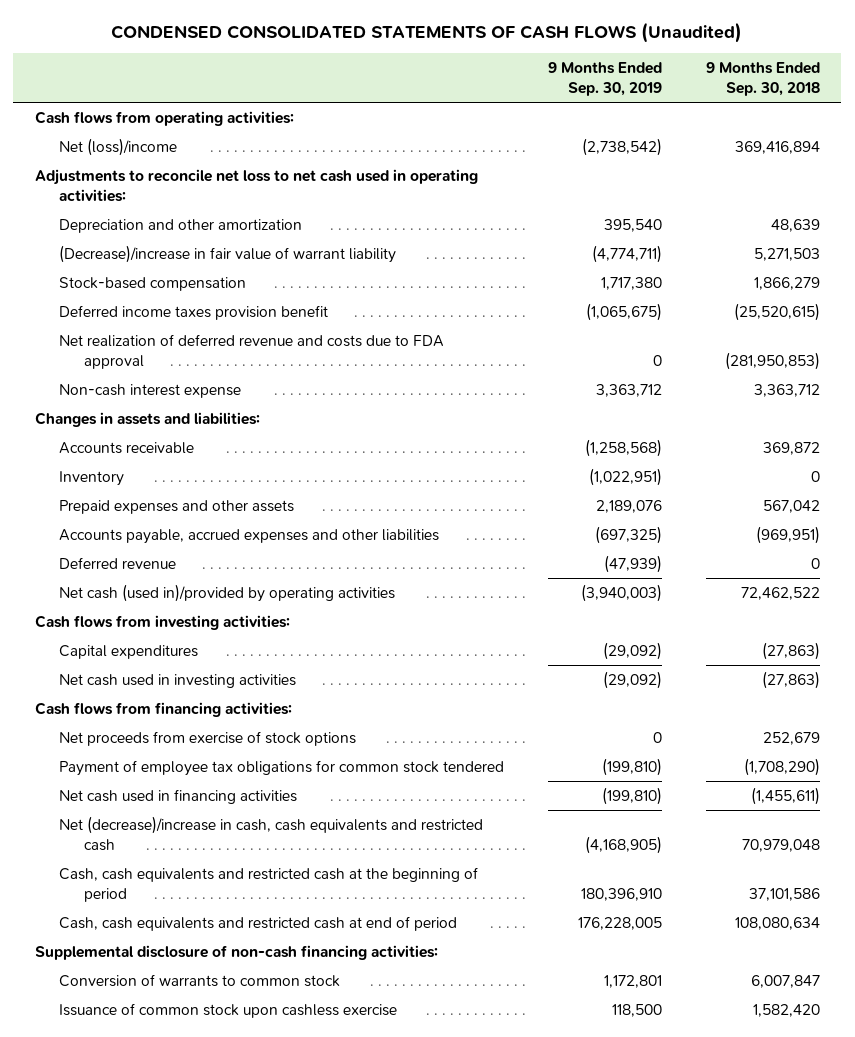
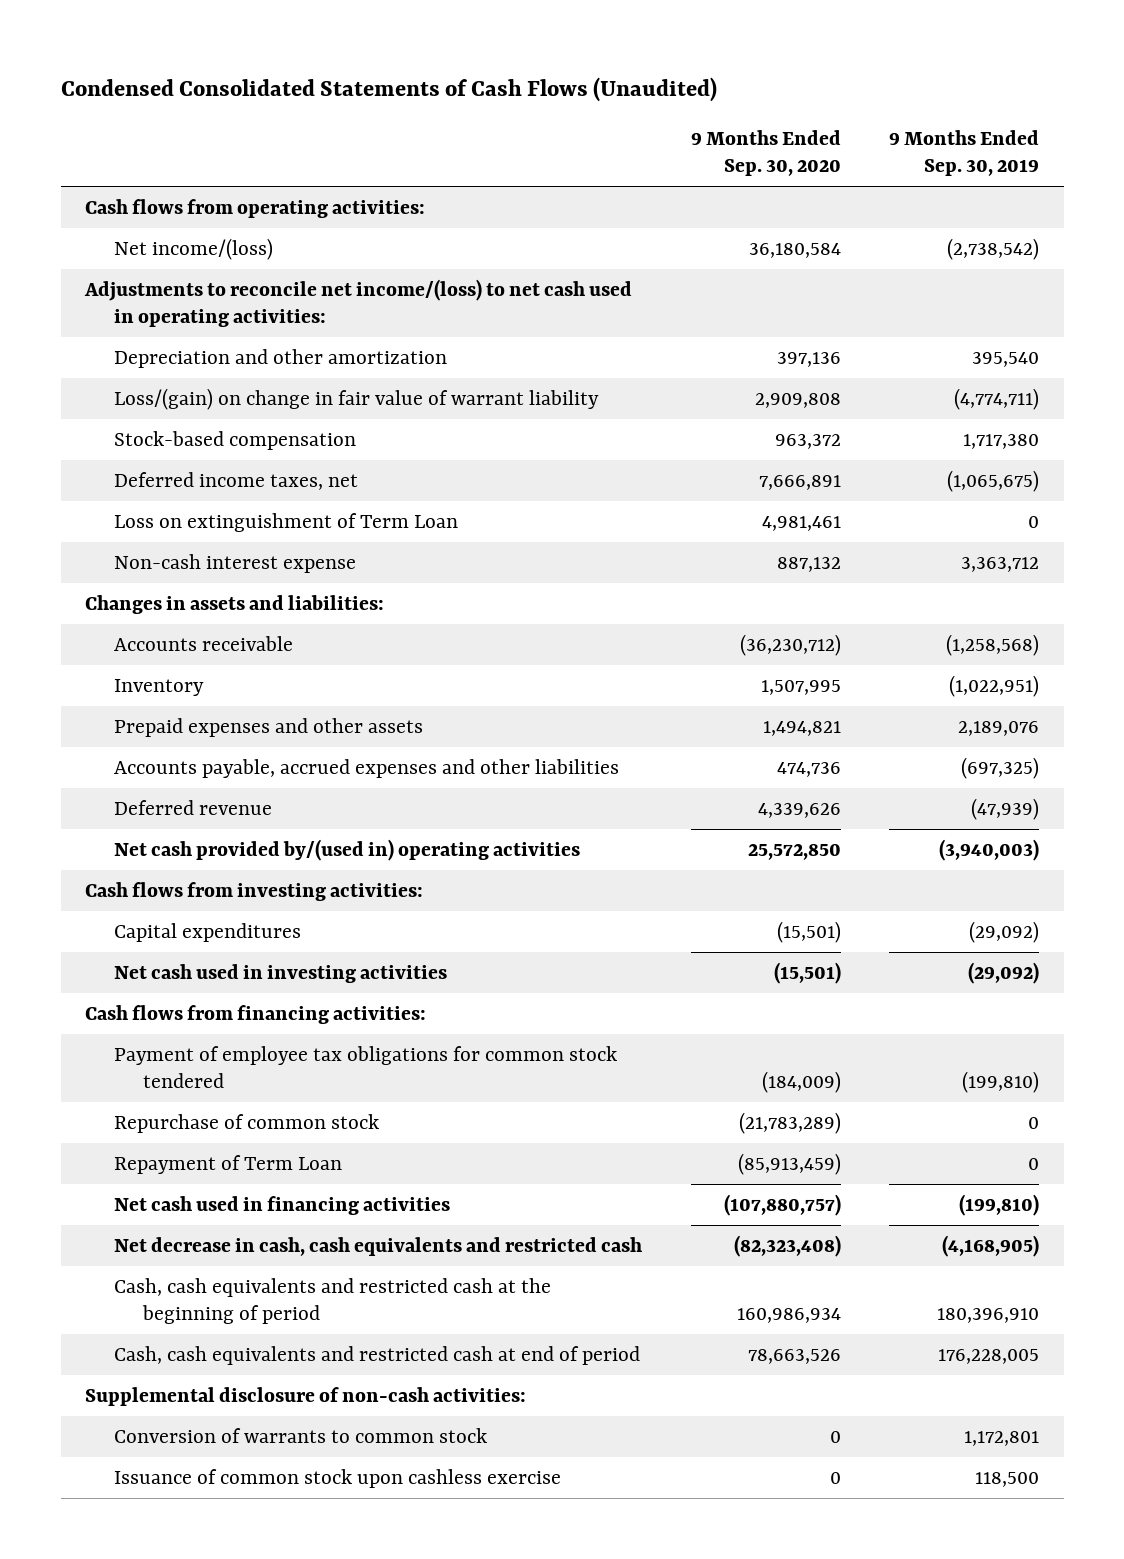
- CONDENSED CONSOLIDATED STATEMENTS OF CASH FLOWS (Unaudited)
+ Condensed Consolidated Statements of Cash Flows (Unaudited)
- | 9 Months Ended Sep. 30, 2019 | 9 Months Ended Sep. 30, 2018
+ | 9 Months Ended Sep. 30, 2020 | 9 Months Ended Sep. 30, 2019
- Net (loss)/income | (2,738,542) | 369,416,894
- Adjustments to reconcile net loss to net cash used in operating activities:
+ Net income/(loss) | 36,180,584 | (2,738,542)
+ Adjustments to reconcile net income/(loss) to net cash used in operating activities:
- (Decrease)/increase in fair value of warrant liability | (4,774,711) | 5,271,503
+ Loss/(gain) on change in fair value of warrant liability | 2,909,808 | (4,774,711)
- Deferred income taxes provision benefit | (1,065,675) | (25,520,615)
- Net realization of deferred revenue and costs due to FDA approval | 0 | (281,950,853)
+ Deferred income taxes, net | 7,666,891 | (1,065,675)
+ Loss on extinguishment of Term Loan | 4,981,461 | 0
- Net cash (used in)/provided by operating activities | (3,940,003) | 72,462,522
+ Net cash provided by/(used in) operating activities | 25,572,850 | (3,940,003)
- Net proceeds from exercise of stock options | 0 | 252,679
+ Repurchase of common stock | (21,783,289) | 0
+ Repayment of Term Loan | (85,913,459) | 0
- Net (decrease)/increase in cash, cash equivalents and restricted cash | (4,168,905) | 70,979,048
+ Net decrease in cash, cash equivalents and restricted cash | (82,323,408) | (4,168,905)
- Supplemental disclosure of non-cash financing activities:
+ Supplemental disclosure of non-cash activities:

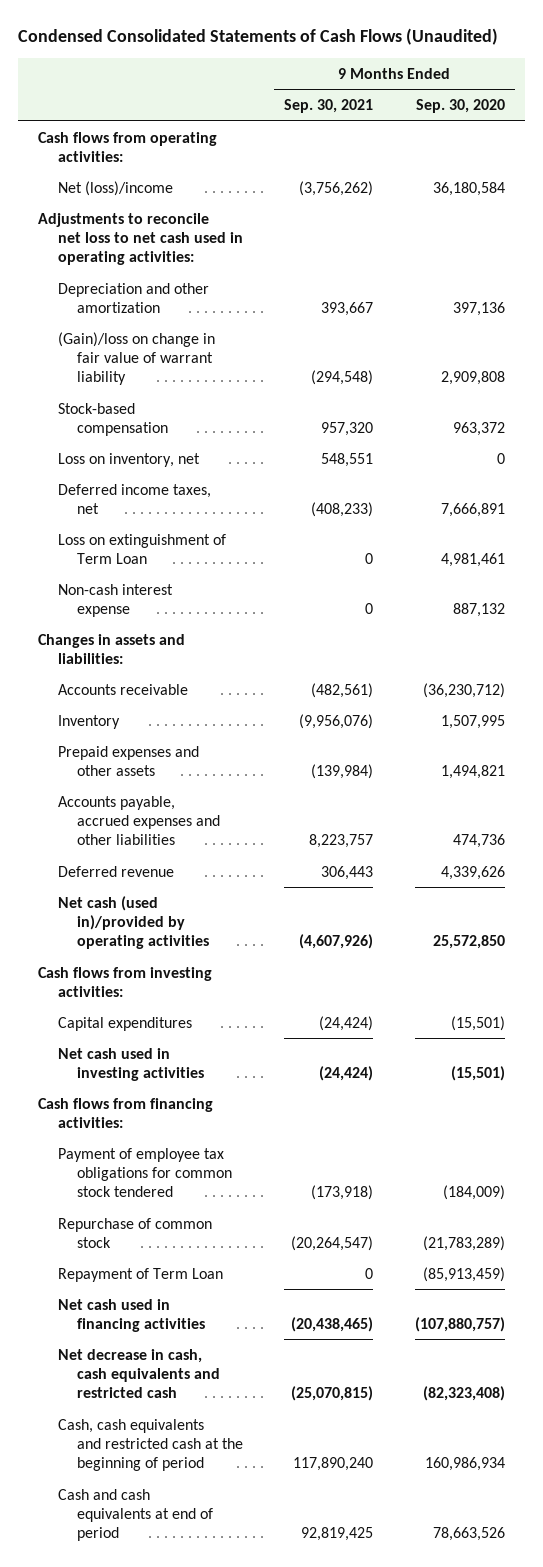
- | 9 Months Ended Sep. 30, 2020 | 9 Months Ended Sep. 30, 2019
+ | 9 Months Ended Sep. 30, 2021 | 9 Months Ended Sep. 30, 2020
- Net income/(loss) | 36,180,584 | (2,738,542)
- Adjustments to reconcile net income/(loss) to net cash used in operating activities:
+ Net (loss)/income | (3,756,262) | 36,180,584
+ Adjustments to reconcile net loss to net cash used in operating activities:
- Loss/(gain) on change in fair value of warrant liability | 2,909,808 | (4,774,711)
+ (Gain)/loss on change in fair value of warrant liability | (294,548) | 2,909,808
+ Loss on inventory, net | 548,551 | 0
- Net cash provided by/(used in) operating activities | 25,572,850 | (3,940,003)
+ Net cash (used in)/provided by operating activities | (4,607,926) | 25,572,850
- Cash, cash equivalents and restricted cash at end of period | 78,663,526 | 176,228,005
- Supplemental disclosure of non-cash activities:
- Conversion of warrants to common stock | 0 | 1,172,801
- Issuance of common stock upon cashless exercise | 0 | 118,500
+ Cash and cash equivalents at end of period | 92,819,425 | 78,663,526

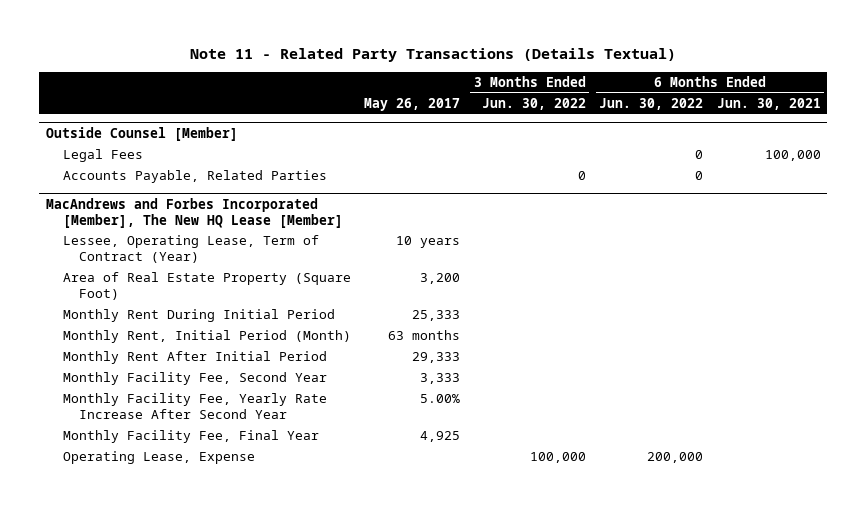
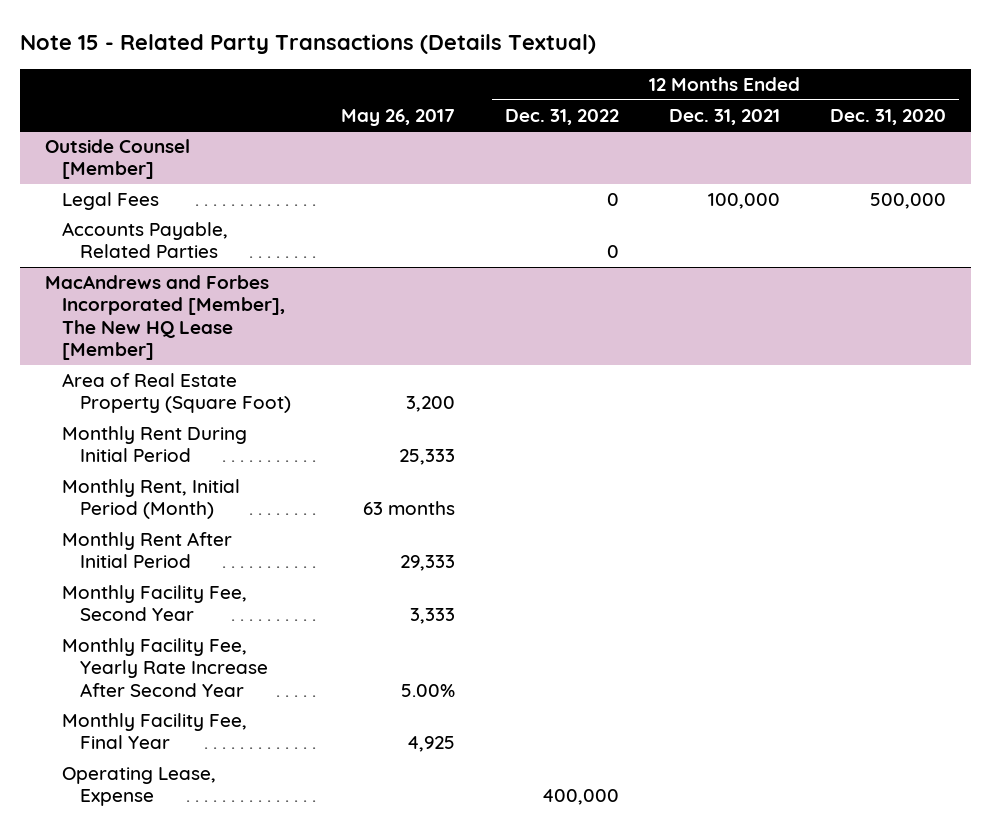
- Note 11 - Related Party Transactions (Details Textual)
+ Note 15 - Related Party Transactions (Details Textual)
- | May 26, 2017 | 3 Months Ended Jun. 30, 2022 | 6 Months Ended Jun. 30, 2022 | 6 Months Ended Jun. 30, 2021
+ | May 26, 2017 | 12 Months Ended Dec. 31, 2022 | 12 Months Ended Dec. 31, 2021 | 12 Months Ended Dec. 31, 2020
@ MacAndrews and Forbes Incorporated [Member], The New HQ Lease [Member]
- Lessee, Operating Lease, Term of Contract (Year) | 10 years | | |

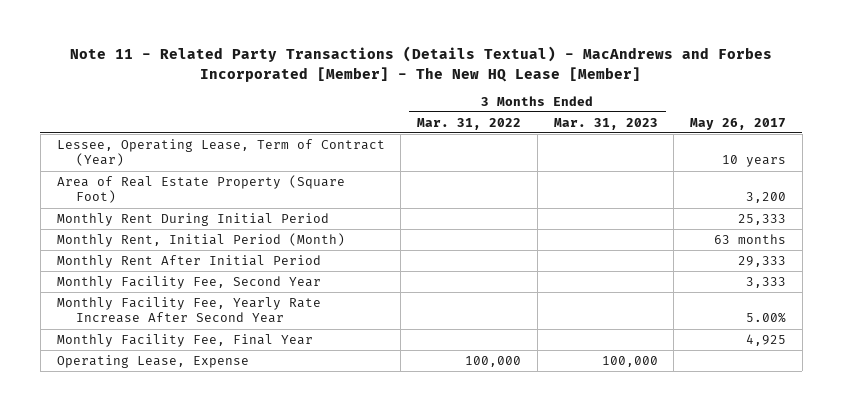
- Note 15 - Related Party Transactions (Details Textual)
+ Note 11 - Related Party Transactions (Details Textual) - MacAndrews and Forbes Incorporated [Member] - The New HQ Lease [Member]
- | May 26, 2017 | 12 Months Ended Dec. 31, 2022 | 12 Months Ended Dec. 31, 2021 | 12 Months Ended Dec. 31, 2020
+ | 3 Months Ended Mar. 31, 2022 | 3 Months Ended Mar. 31, 2023 | May 26, 2017
- Outside Counsel [Member]
- Legal Fees | | 0 | 100,000 | 500,000
- Accounts Payable, Related Parties | | 0 | |
- MacAndrews and Forbes Incorporated [Member], The New HQ Lease [Member]
+ Lessee, Operating Lease, Term of Contract (Year) | | | 10 years

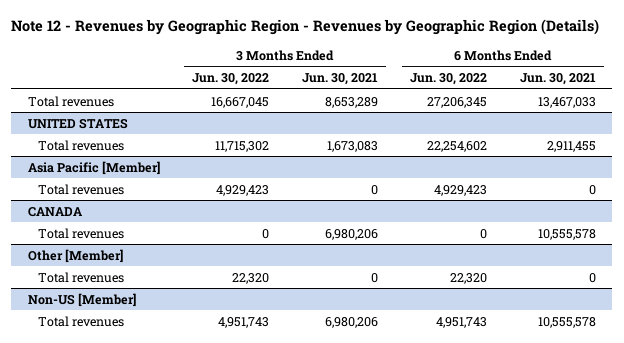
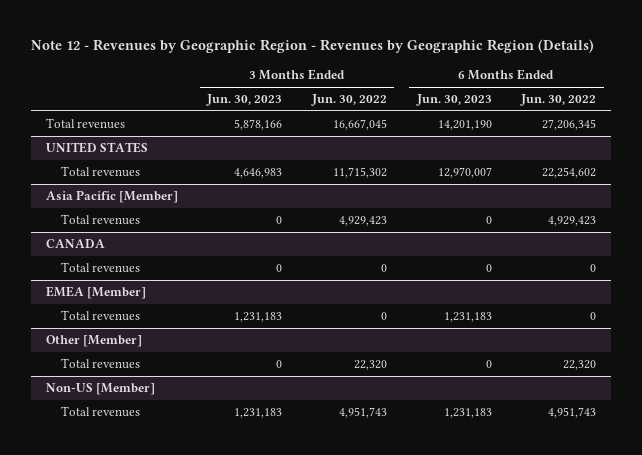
- | 3 Months Ended Jun. 30, 2022 | 3 Months Ended Jun. 30, 2021 | 6 Months Ended Jun. 30, 2022 | 6 Months Ended Jun. 30, 2021
+ | 3 Months Ended Jun. 30, 2023 | 3 Months Ended Jun. 30, 2022 | 6 Months Ended Jun. 30, 2023 | 6 Months Ended Jun. 30, 2022
+ EMEA [Member]
+ Total revenues | 1,231,183 | 0 | 1,231,183 | 0

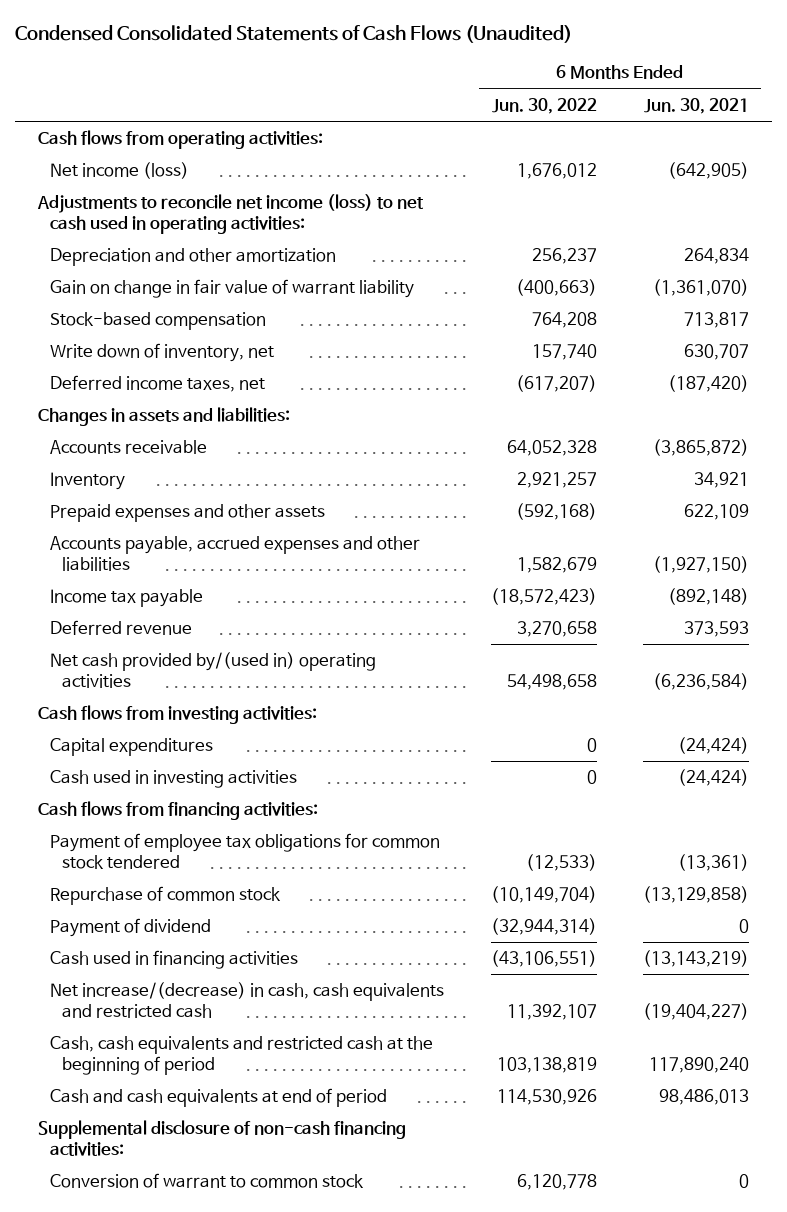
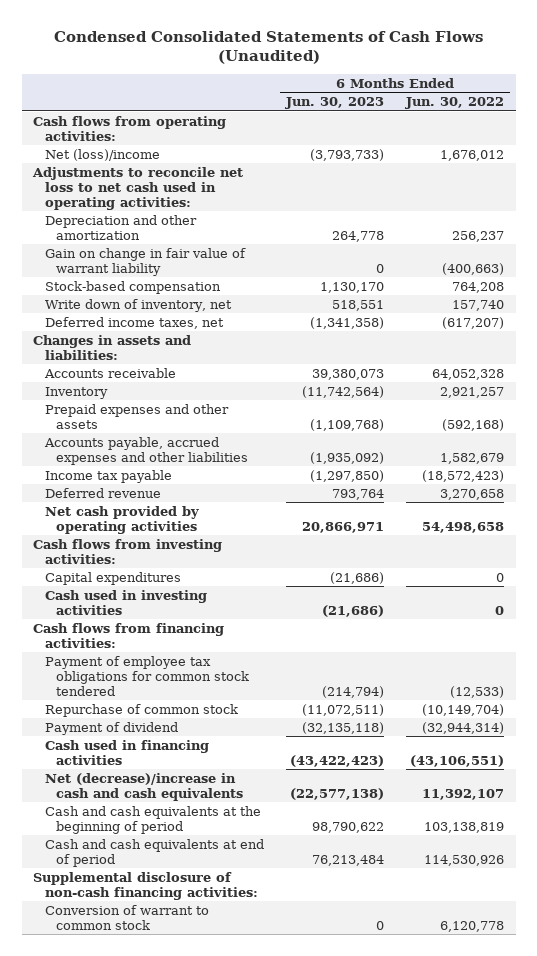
- | 6 Months Ended Jun. 30, 2022 | 6 Months Ended Jun. 30, 2021
+ | 6 Months Ended Jun. 30, 2023 | 6 Months Ended Jun. 30, 2022
- Net income (loss) | 1,676,012 | (642,905)
- Adjustments to reconcile net income (loss) to net cash used in operating activities:
+ Net (loss)/income | (3,793,733) | 1,676,012
+ Adjustments to reconcile net loss to net cash used in operating activities:
- Net cash provided by/(used in) operating activities | 54,498,658 | (6,236,584)
+ Net cash provided by operating activities | 20,866,971 | 54,498,658
- Net increase/(decrease) in cash, cash equivalents and restricted cash | 11,392,107 | (19,404,227)
- Cash, cash equivalents and restricted cash at the beginning of period | 103,138,819 | 117,890,240
+ Net (decrease)/increase in cash and cash equivalents | (22,577,138) | 11,392,107
+ Cash and cash equivalents at the beginning of period | 98,790,622 | 103,138,819

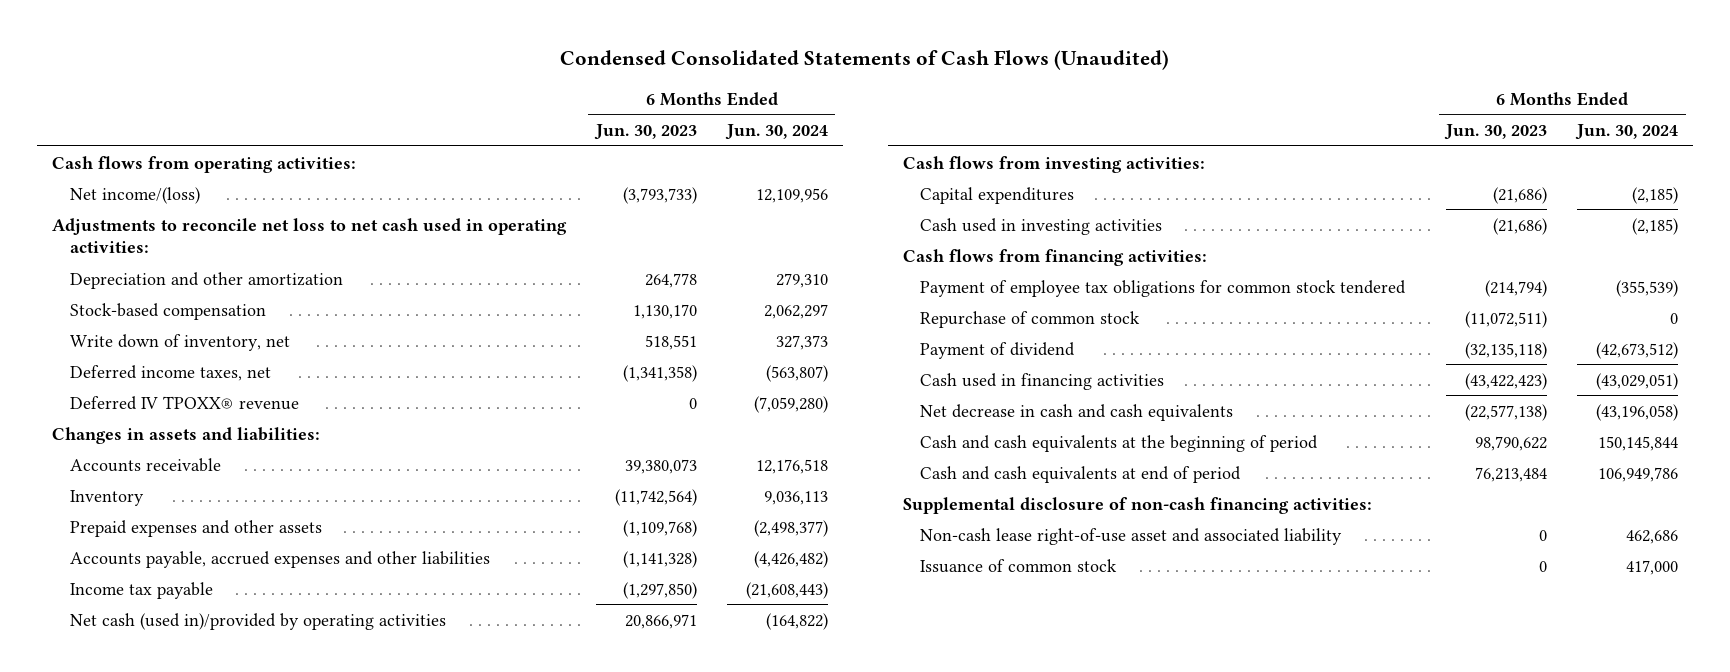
- | 6 Months Ended Jun. 30, 2023 | 6 Months Ended Jun. 30, 2022
+ | 6 Months Ended Jun. 30, 2023 | 6 Months Ended Jun. 30, 2024
- Net (loss)/income | (3,793,733) | 1,676,012
+ Net income/(loss) | (3,793,733) | 12,109,956
- Gain on change in fair value of warrant liability | 0 | (400,663)
+ Deferred IV TPOXX® revenue | 0 | (7,059,280)
- Accounts payable, accrued expenses and other liabilities | (1,935,092) | 1,582,679
+ Accounts payable, accrued expenses and other liabilities | (1,141,328) | (4,426,482)
- Deferred revenue | 793,764 | 3,270,658
- Net cash provided by operating activities | 20,866,971 | 54,498,658
+ Net cash (used in)/provided by operating activities | 20,866,971 | (164,822)
- Net (decrease)/increase in cash and cash equivalents | (22,577,138) | 11,392,107
+ Net decrease in cash and cash equivalents | (22,577,138) | (43,196,058)
- Conversion of warrant to common stock | 0 | 6,120,778
+ Non-cash lease right-of-use asset and associated liability | 0 | 462,686
+ Issuance of common stock | 0 | 417,000

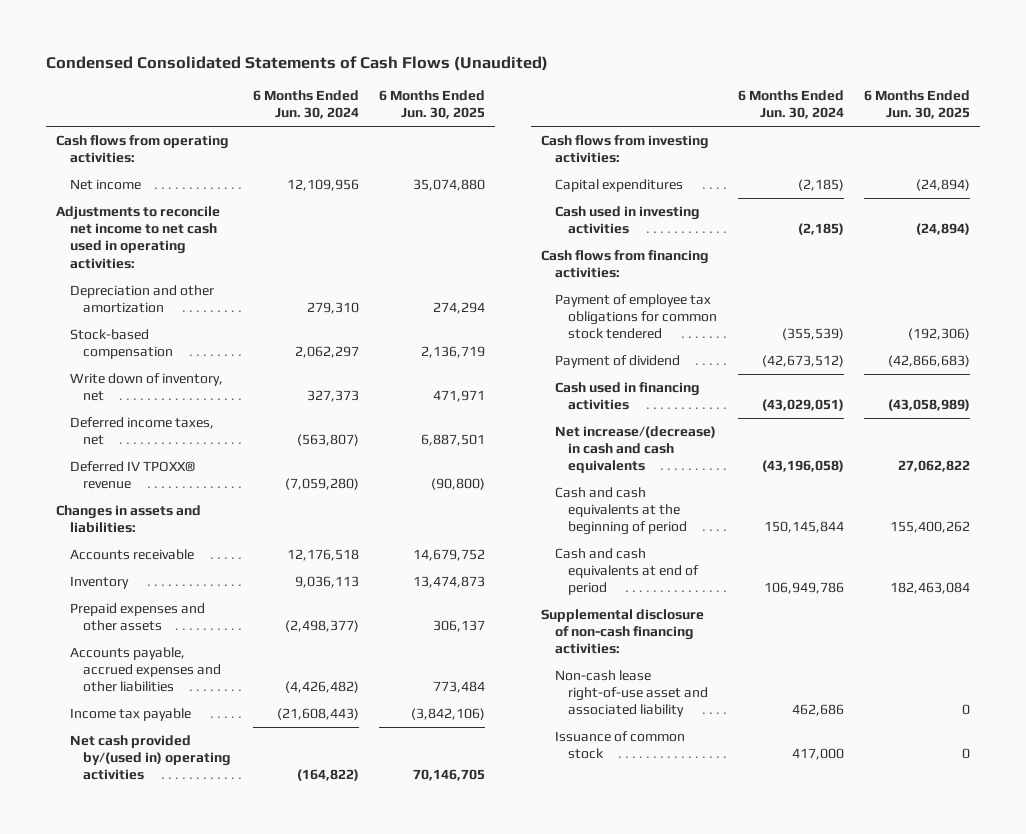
- | 6 Months Ended Jun. 30, 2023 | 6 Months Ended Jun. 30, 2024
+ | 6 Months Ended Jun. 30, 2024 | 6 Months Ended Jun. 30, 2025
- Net income/(loss) | (3,793,733) | 12,109,956
- Adjustments to reconcile net loss to net cash used in operating activities:
+ Net income | 12,109,956 | 35,074,880
+ Adjustments to reconcile net income to net cash used in operating activities:
- Net cash (used in)/provided by operating activities | 20,866,971 | (164,822)
+ Net cash provided by/(used in) operating activities | (164,822) | 70,146,705
- Repurchase of common stock | (11,072,511) | 0
- Net decrease in cash and cash equivalents | (22,577,138) | (43,196,058)
+ Net increase/(decrease) in cash and cash equivalents | (43,196,058) | 27,062,822

